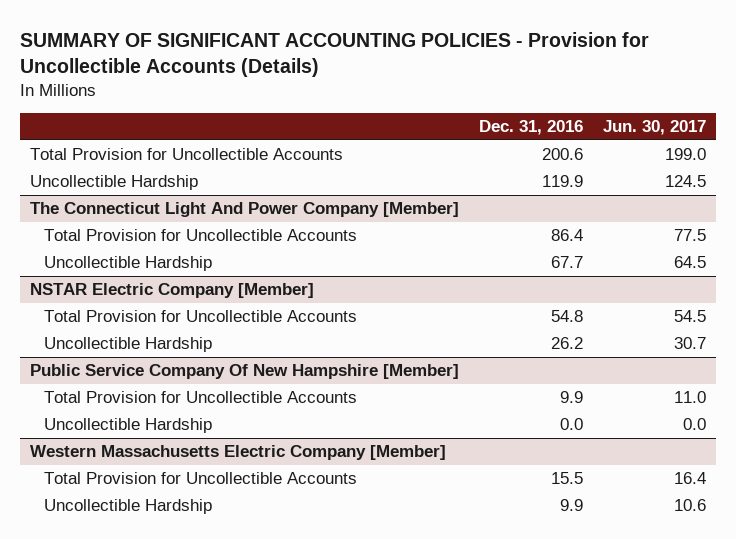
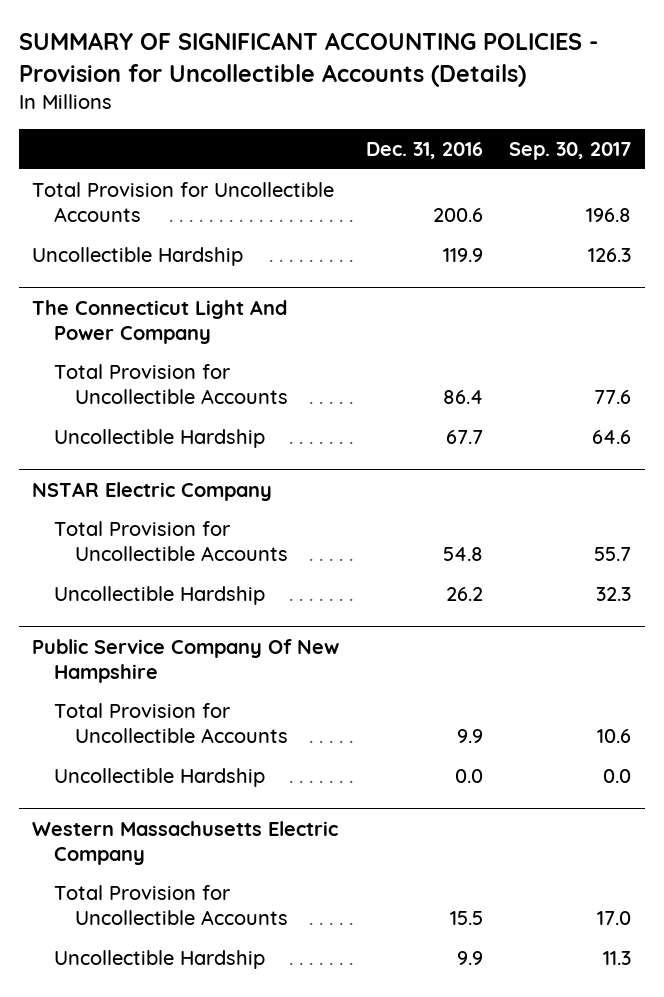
- | Dec. 31, 2016 | Jun. 30, 2017
+ | Dec. 31, 2016 | Sep. 30, 2017
- The Connecticut Light And Power Company [Member]
+ The Connecticut Light And Power Company
- NSTAR Electric Company [Member]
+ NSTAR Electric Company
- Public Service Company Of New Hampshire [Member]
+ Public Service Company Of New Hampshire
- Western Massachusetts Electric Company [Member]
+ Western Massachusetts Electric Company

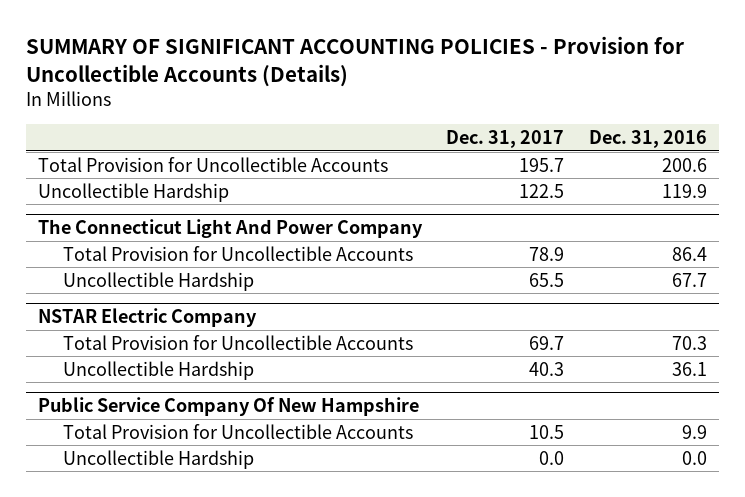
- | Dec. 31, 2016 | Sep. 30, 2017
+ | Dec. 31, 2017 | Dec. 31, 2016
@ NSTAR Electric Company
- Total Provision for Uncollectible Accounts | 54.8 | 55.7
- Uncollectible Hardship | 26.2 | 32.3
+ Total Provision for Uncollectible Accounts | 69.7 | 70.3
+ Uncollectible Hardship | 40.3 | 36.1
- Western Massachusetts Electric Company
- Total Provision for Uncollectible Accounts | 15.5 | 17.0
- Uncollectible Hardship | 9.9 | 11.3

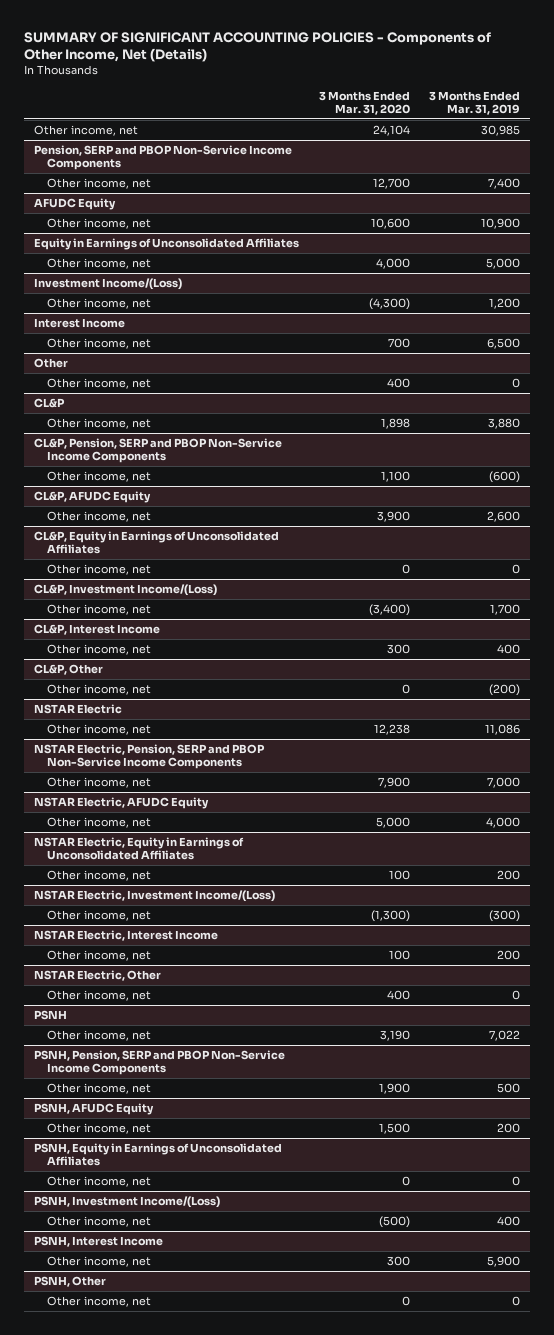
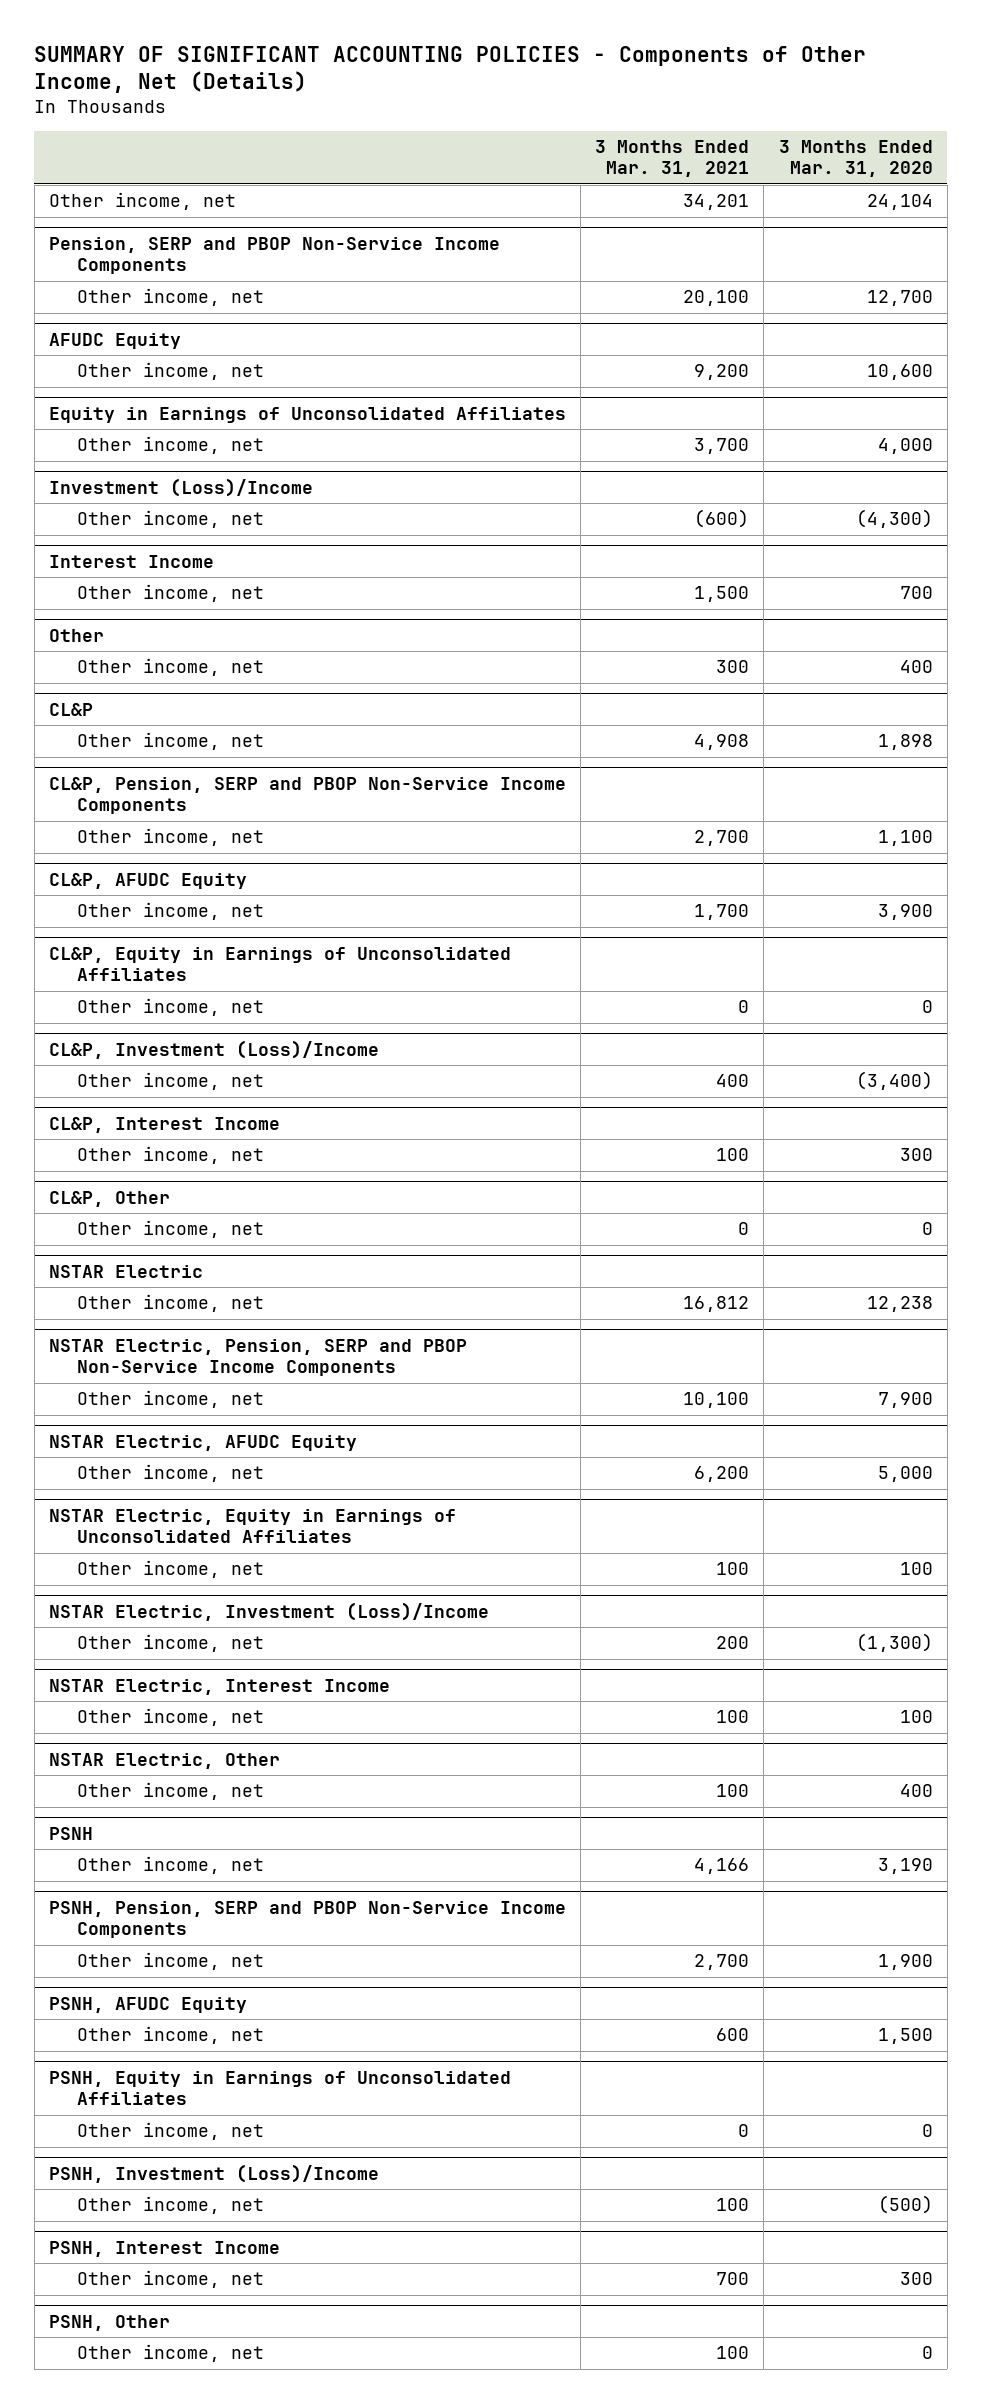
- | 3 Months Ended Mar. 31, 2020 | 3 Months Ended Mar. 31, 2019
+ | 3 Months Ended Mar. 31, 2021 | 3 Months Ended Mar. 31, 2020
- Investment Income/(Loss)
+ Investment (Loss)/Income
- CL&P, Investment Income/(Loss)
+ CL&P, Investment (Loss)/Income
- NSTAR Electric, Investment Income/(Loss)
+ NSTAR Electric, Investment (Loss)/Income
- PSNH, Investment Income/(Loss)
+ PSNH, Investment (Loss)/Income

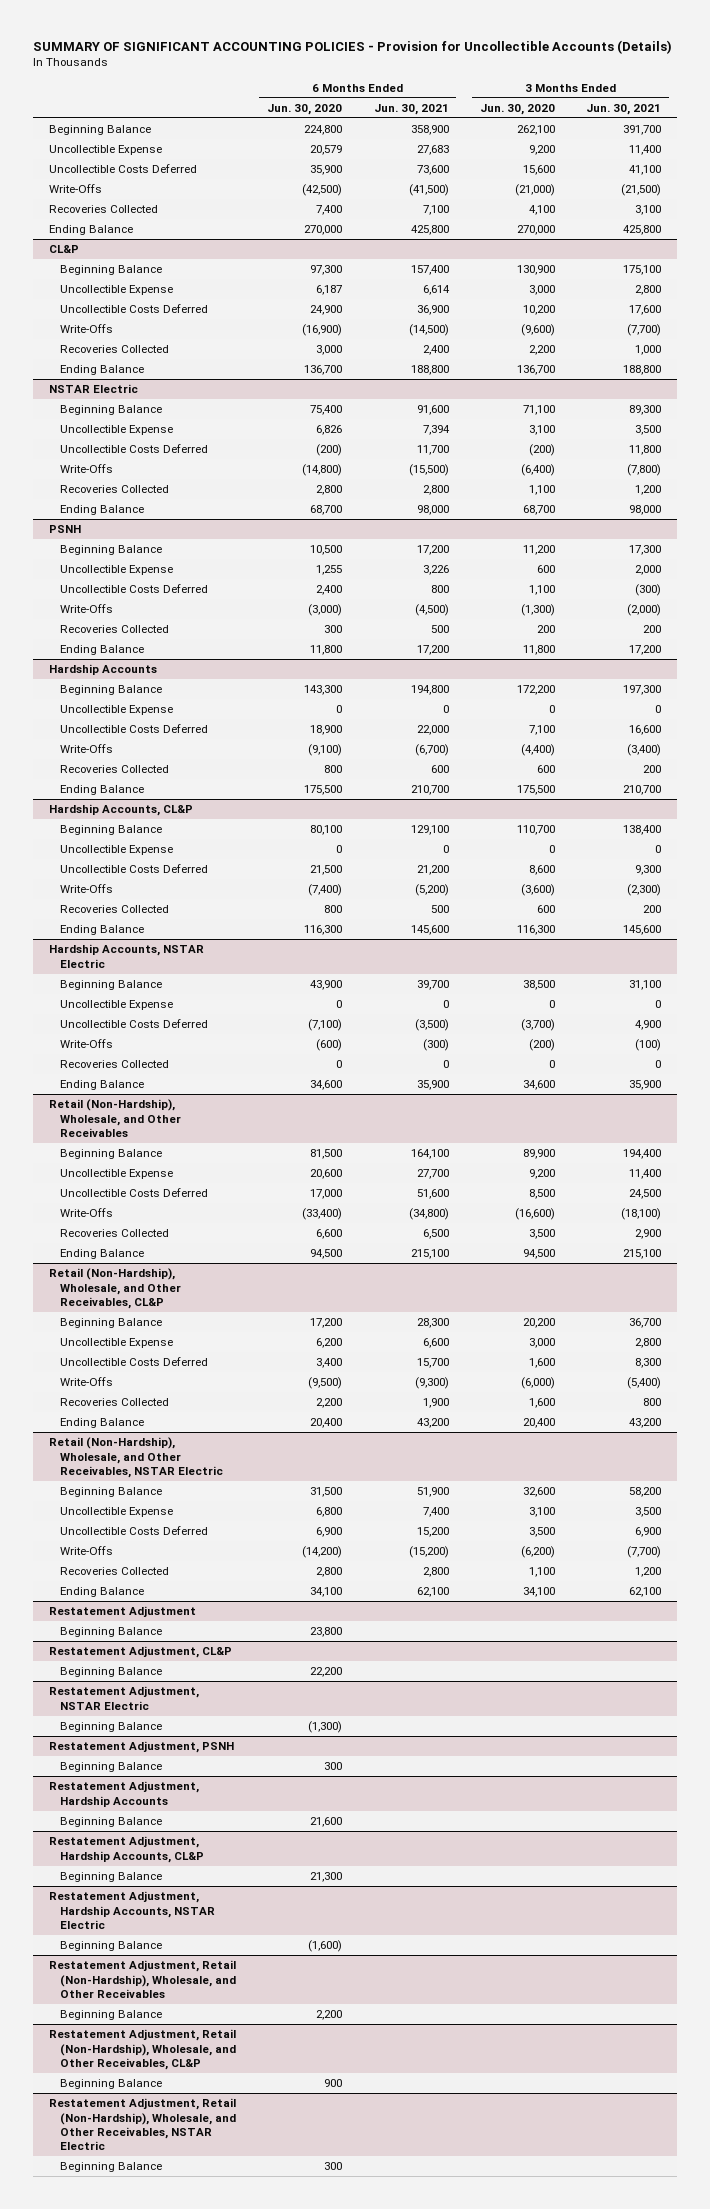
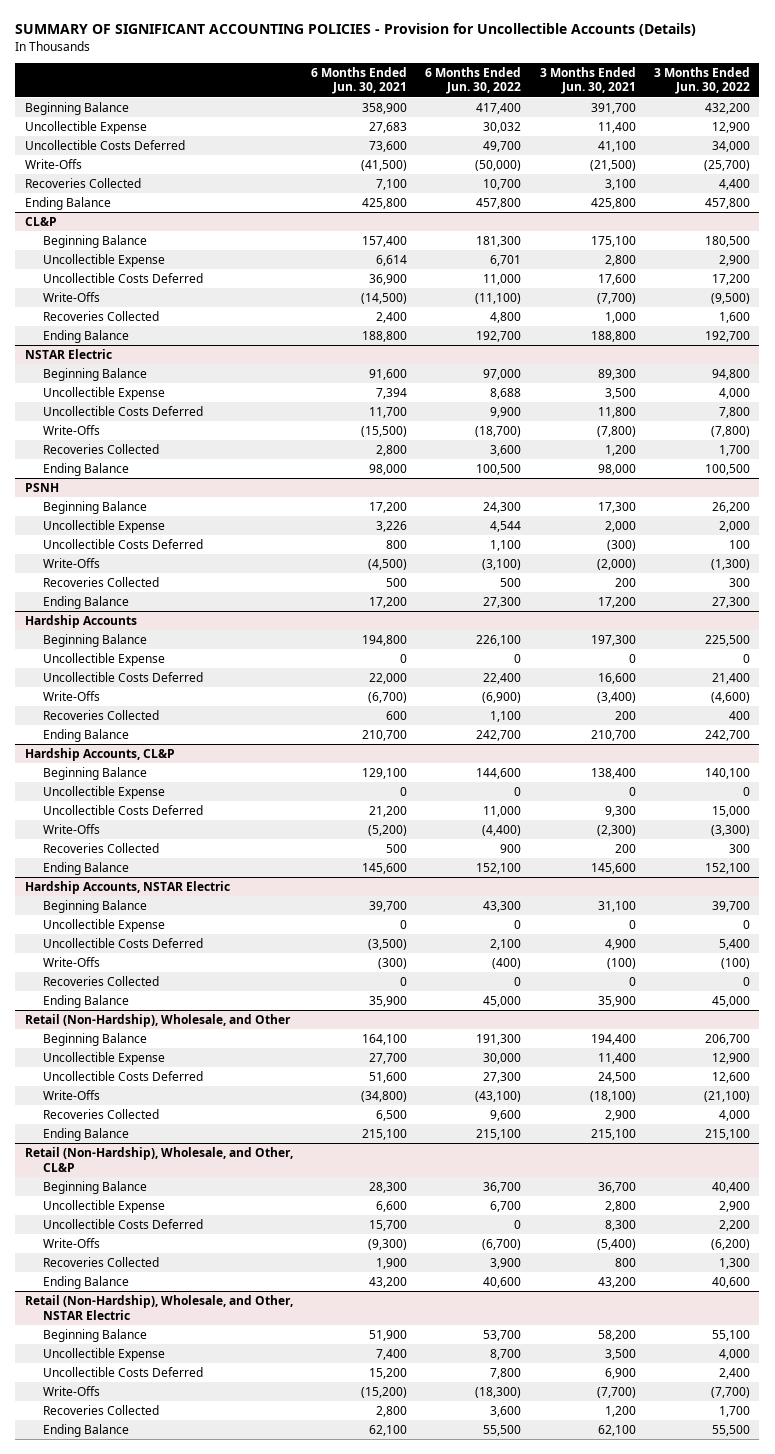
- | 6 Months Ended Jun. 30, 2020 | 6 Months Ended Jun. 30, 2021 | 3 Months Ended Jun. 30, 2020 | 3 Months Ended Jun. 30, 2021
+ | 6 Months Ended Jun. 30, 2021 | 6 Months Ended Jun. 30, 2022 | 3 Months Ended Jun. 30, 2021 | 3 Months Ended Jun. 30, 2022
- Retail (Non-Hardship), Wholesale, and Other Receivables
+ Retail (Non-Hardship), Wholesale, and Other
- Retail (Non-Hardship), Wholesale, and Other Receivables, CL&P
+ Retail (Non-Hardship), Wholesale, and Other, CL&P
- Retail (Non-Hardship), Wholesale, and Other Receivables, NSTAR Electric
+ Retail (Non-Hardship), Wholesale, and Other, NSTAR Electric
- Restatement Adjustment
- Beginning Balance | 23,800 | | |
- Restatement Adjustment, CL&P
- Beginning Balance | 22,200 | | |
- Restatement Adjustment, NSTAR Electric
- Beginning Balance | (1,300) | | |
- Restatement Adjustment, PSNH
- Beginning Balance | 300 | | |
- Restatement Adjustment, Hardship Accounts
- Beginning Balance | 21,600 | | |
- Restatement Adjustment, Hardship Accounts, CL&P
- Beginning Balance | 21,300 | | |
- Restatement Adjustment, Hardship Accounts, NSTAR Electric
- Beginning Balance | (1,600) | | |
- Restatement Adjustment, Retail (Non-Hardship), Wholesale, and Other Receivables
- Beginning Balance | 2,200 | | |
- Restatement Adjustment, Retail (Non-Hardship), Wholesale, and Other Receivables, CL&P
- Beginning Balance | 900 | | |
- Restatement Adjustment, Retail (Non-Hardship), Wholesale, and Other Receivables, NSTAR Electric
- Beginning Balance | 300 | | |

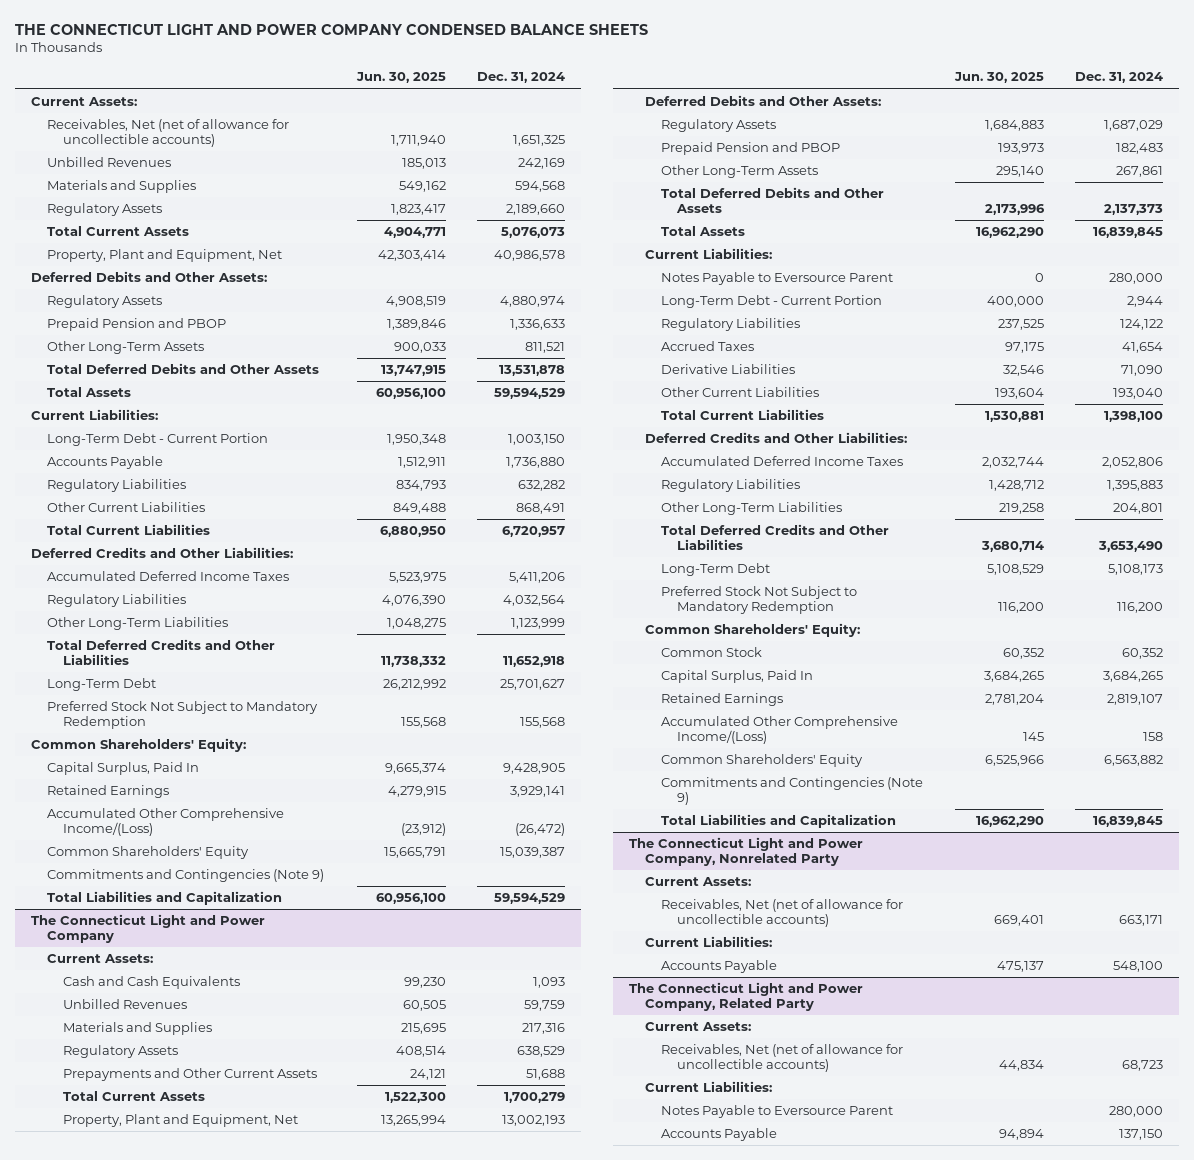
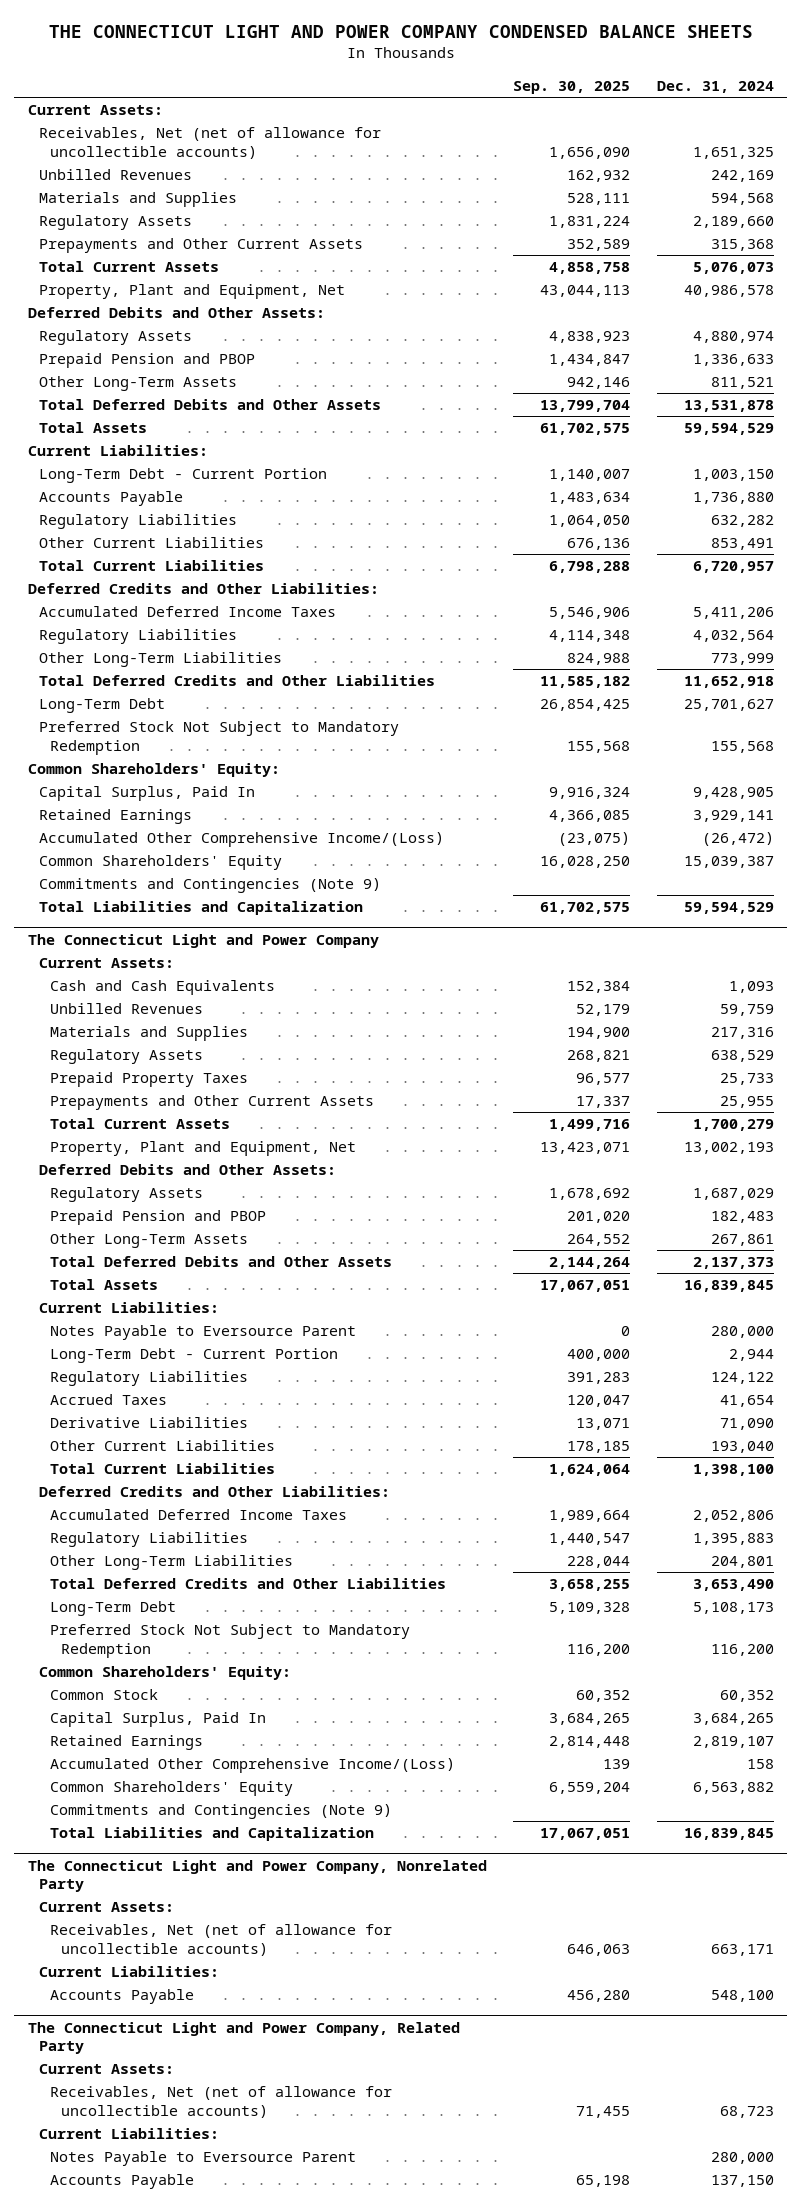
- | Jun. 30, 2025 | Dec. 31, 2024
+ | Sep. 30, 2025 | Dec. 31, 2024
+ Prepayments and Other Current Assets | 352,589 | 315,368
- Other Current Liabilities | 849,488 | 868,491
+ Other Current Liabilities | 676,136 | 853,491
- Other Long-Term Liabilities | 1,048,275 | 1,123,999
+ Other Long-Term Liabilities | 824,988 | 773,999
@ The Connecticut Light and Power Company
- Prepayments and Other Current Assets | 24,121 | 51,688
+ Prepaid Property Taxes | 96,577 | 25,733
+ Prepayments and Other Current Assets | 17,337 | 25,955

